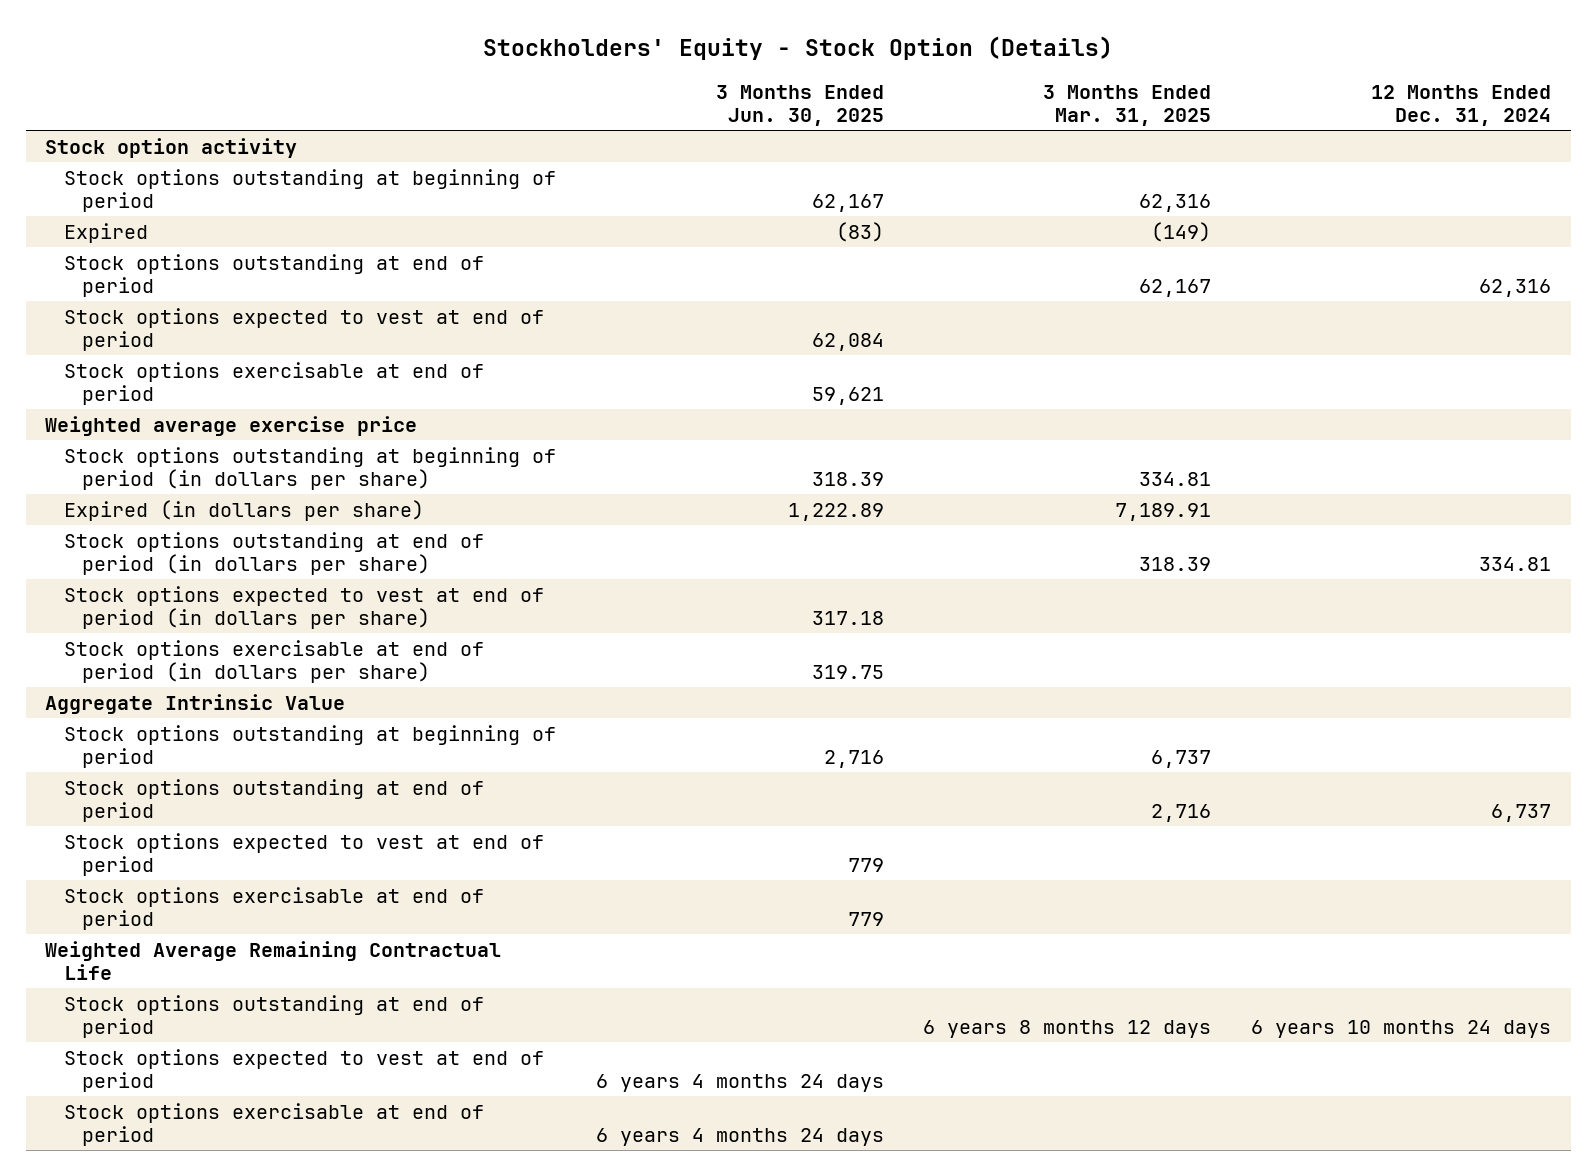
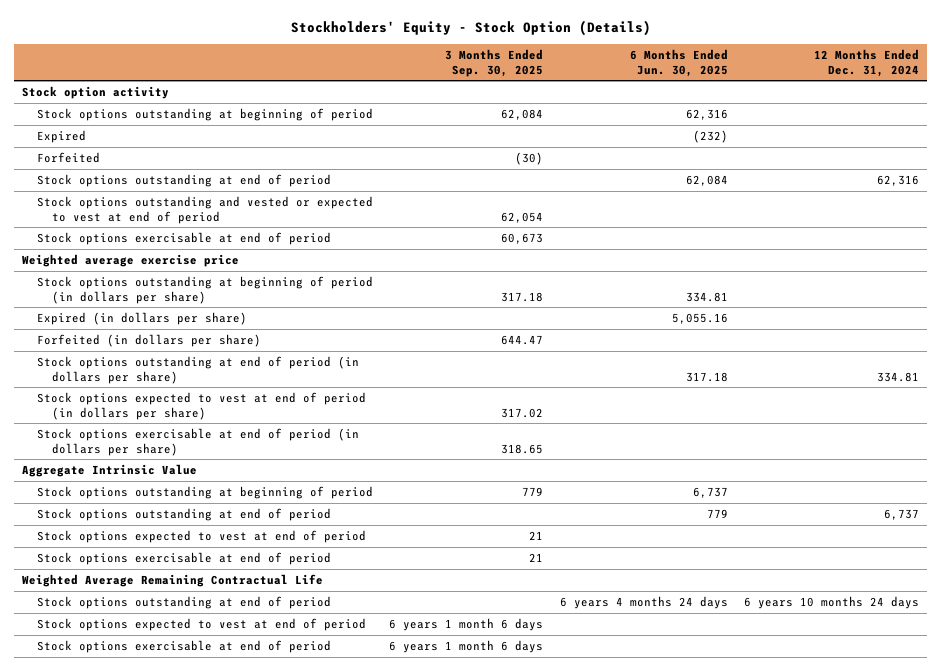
- | 3 Months Ended Jun. 30, 2025 | 3 Months Ended Mar. 31, 2025 | 12 Months Ended Dec. 31, 2024
+ | 3 Months Ended Sep. 30, 2025 | 6 Months Ended Jun. 30, 2025 | 12 Months Ended Dec. 31, 2024
+ Forfeited | (30) | |
- Stock options expected to vest at end of period | 62,084 | |
+ Stock options outstanding and vested or expected to vest at end of period | 62,054 | |
+ Forfeited (in dollars per share) | 644.47 | |

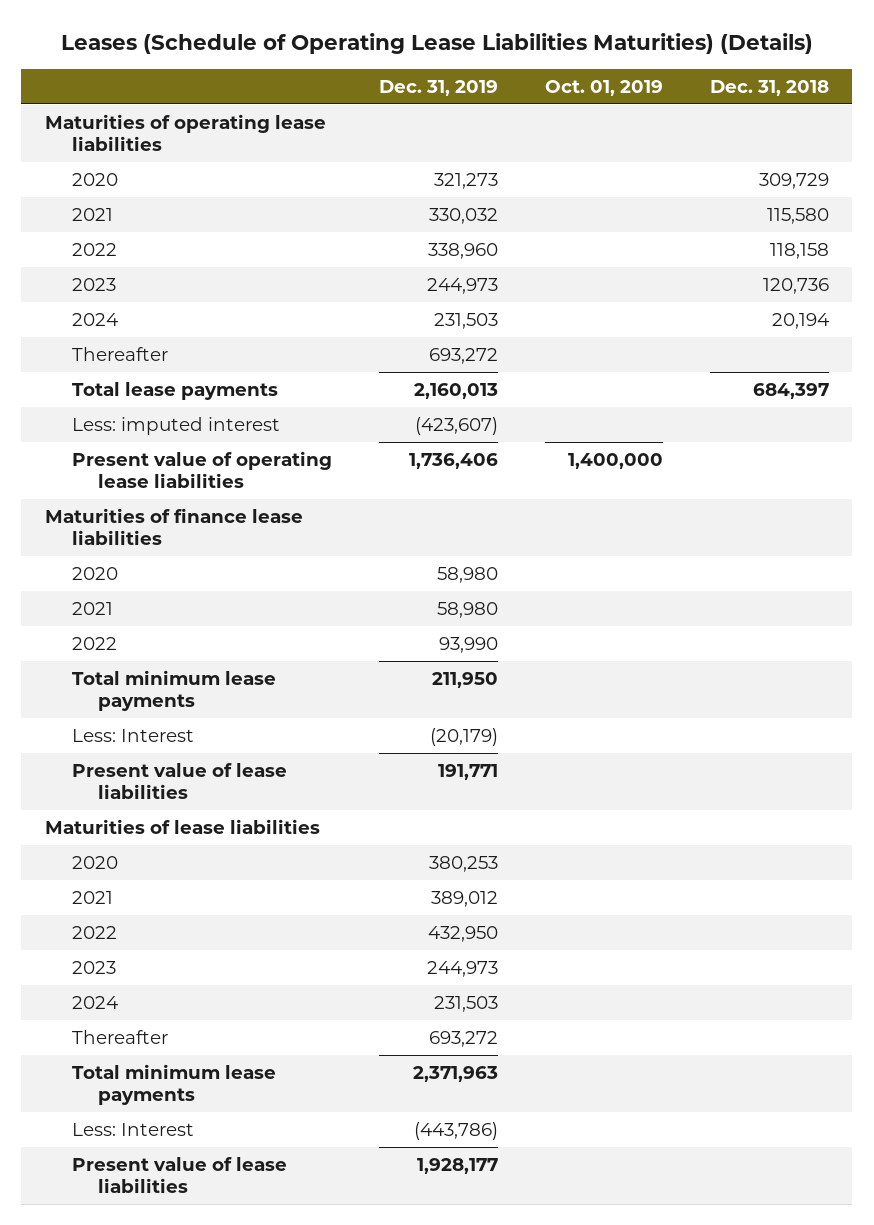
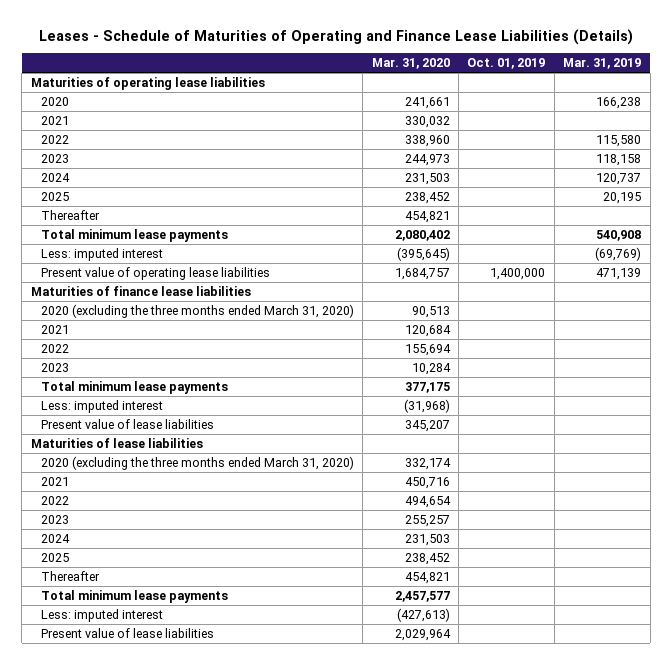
- Leases (Schedule of Operating Lease Liabilities Maturities) (Details)
+ Leases - Schedule of Maturities of Operating and Finance Lease Liabilities (Details)
- | Dec. 31, 2019 | Oct. 01, 2019 | Dec. 31, 2018
+ | Mar. 31, 2020 | Oct. 01, 2019 | Mar. 31, 2019
+ 2025 | 238,452 | | 20,195
- Total lease payments | 2,160,013 | | 684,397
+ Total minimum lease payments | 2,080,402 | | 540,908
- 2020 | 58,980 | |
+ 2020 (excluding the three months ended March 31, 2020) | 90,513 | |
+ 2023 | 10,284 | |
- Less: Interest | (20,179) | |
+ Less: imputed interest | (31,968) | |
- 2020 | 380,253 | |
+ 2020 (excluding the three months ended March 31, 2020) | 332,174 | |
+ 2025 | 238,452 | |
- Less: Interest | (443,786) | |
+ Less: imputed interest | (427,613) | |

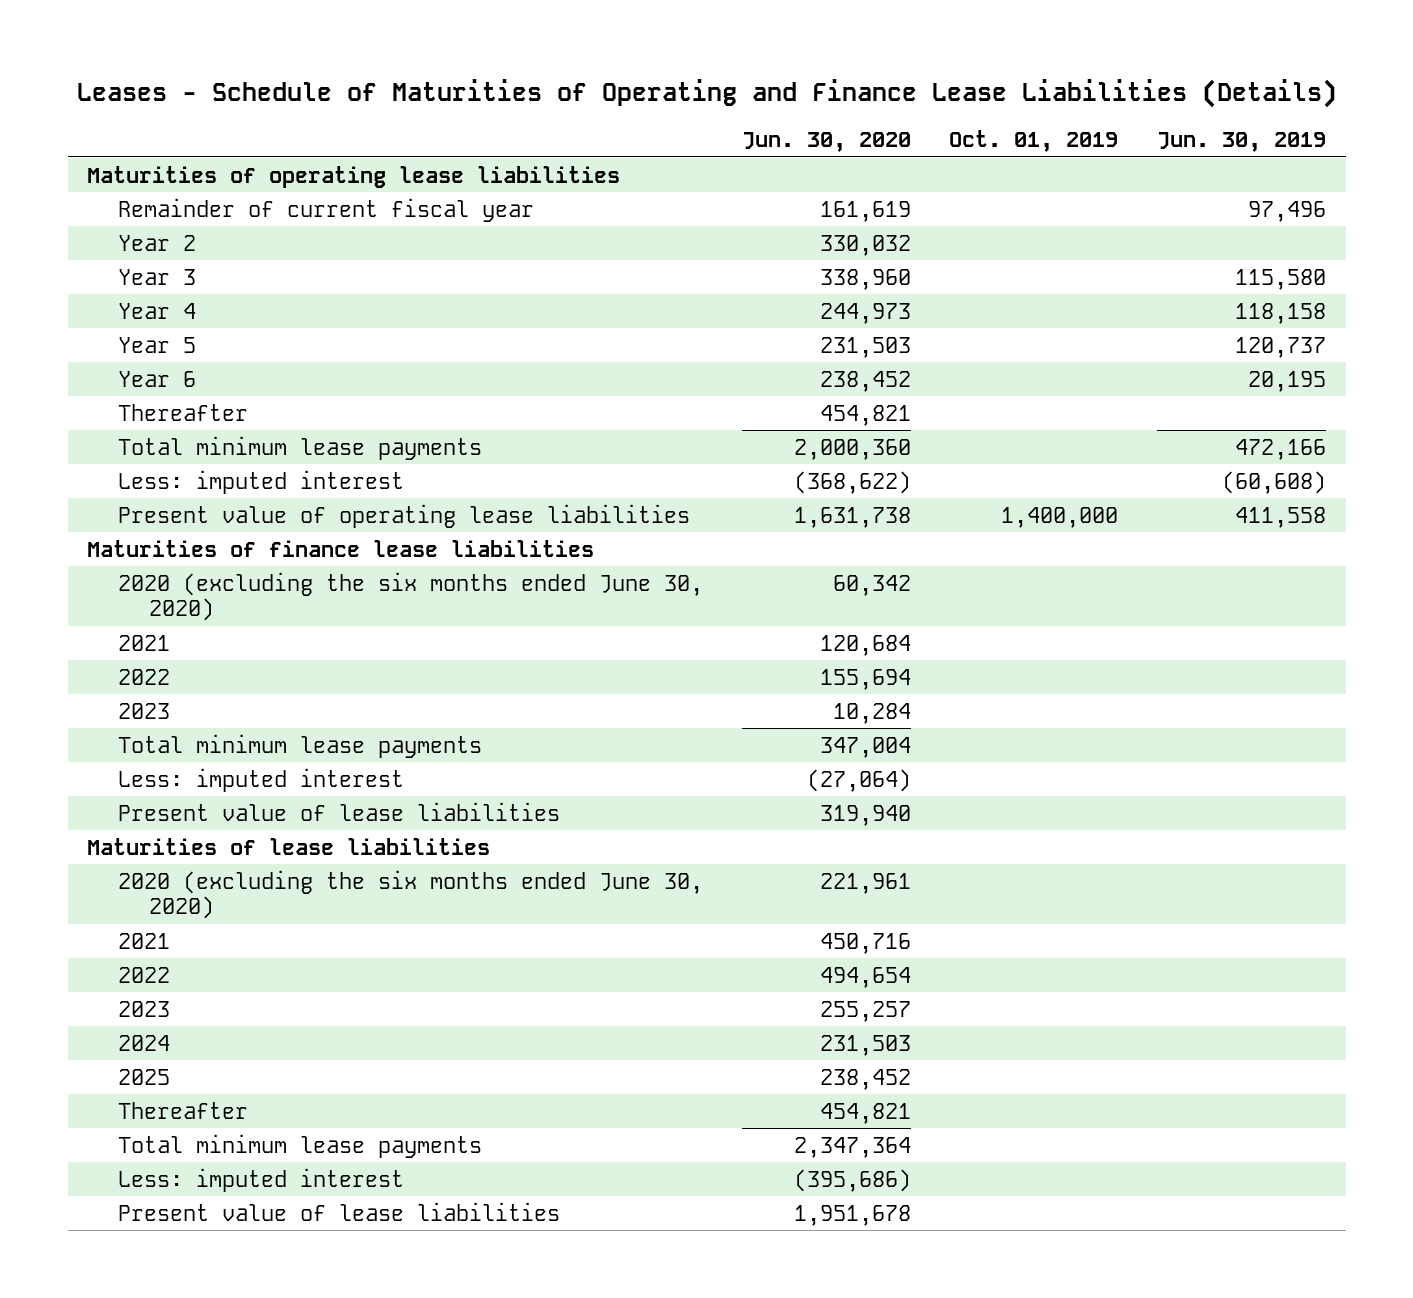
- | Mar. 31, 2020 | Oct. 01, 2019 | Mar. 31, 2019
+ | Jun. 30, 2020 | Oct. 01, 2019 | Jun. 30, 2019
- 2020 | 241,661 | | 166,238
- 2021 | 330,032 | |
- 2022 | 338,960 | | 115,580
- 2023 | 244,973 | | 118,158
- 2024 | 231,503 | | 120,737
- 2025 | 238,452 | | 20,195
+ Remainder of current fiscal year | 161,619 | | 97,496
+ Year 2 | 330,032 | |
+ Year 3 | 338,960 | | 115,580
+ Year 4 | 244,973 | | 118,158
+ Year 5 | 231,503 | | 120,737
+ Year 6 | 238,452 | | 20,195
- 2020 (excluding the three months ended March 31, 2020) | 90,513 | |
+ 2020 (excluding the six months ended June 30, 2020) | 60,342 | |
- 2020 (excluding the three months ended March 31, 2020) | 332,174 | |
+ 2020 (excluding the six months ended June 30, 2020) | 221,961 | |

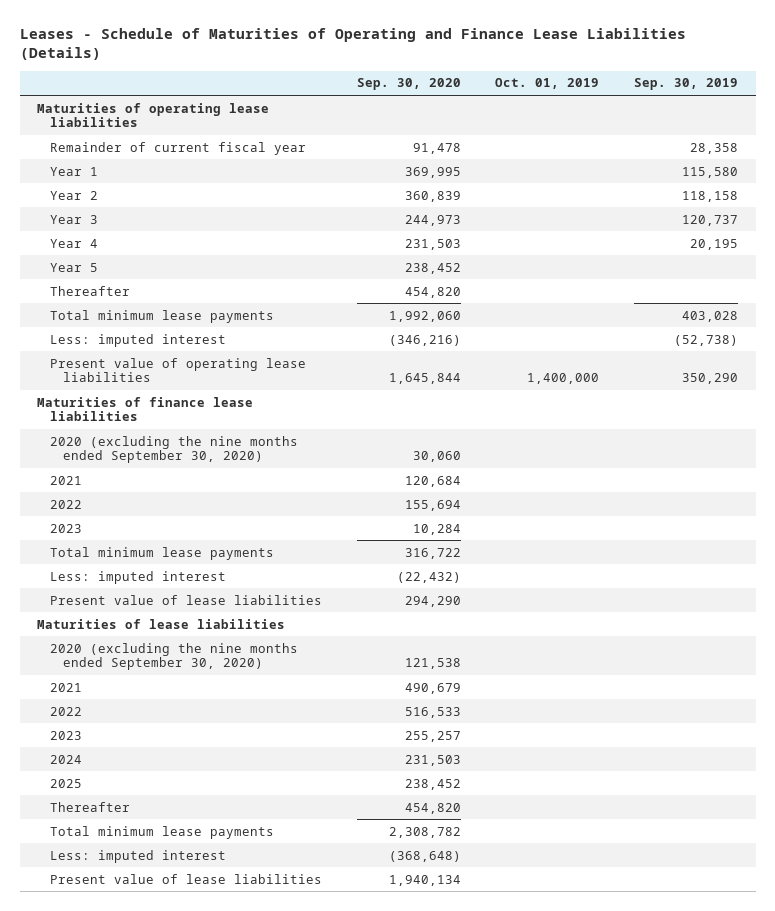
- | Jun. 30, 2020 | Oct. 01, 2019 | Jun. 30, 2019
+ | Sep. 30, 2020 | Oct. 01, 2019 | Sep. 30, 2019
+ Year 1 | 369,995 | | 115,580
- Year 6 | 238,452 | | 20,195
- 2020 (excluding the six months ended June 30, 2020) | 60,342 | |
+ 2020 (excluding the nine months ended September 30, 2020) | 30,060 | |
- 2020 (excluding the six months ended June 30, 2020) | 221,961 | |
+ 2020 (excluding the nine months ended September 30, 2020) | 121,538 | |

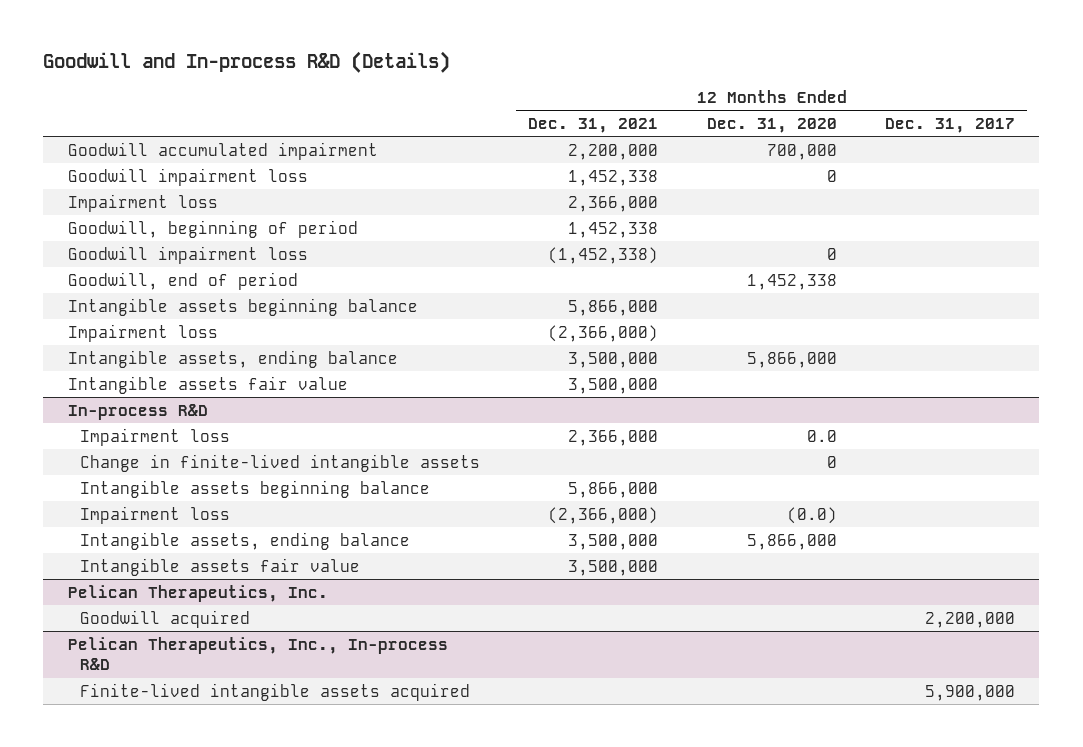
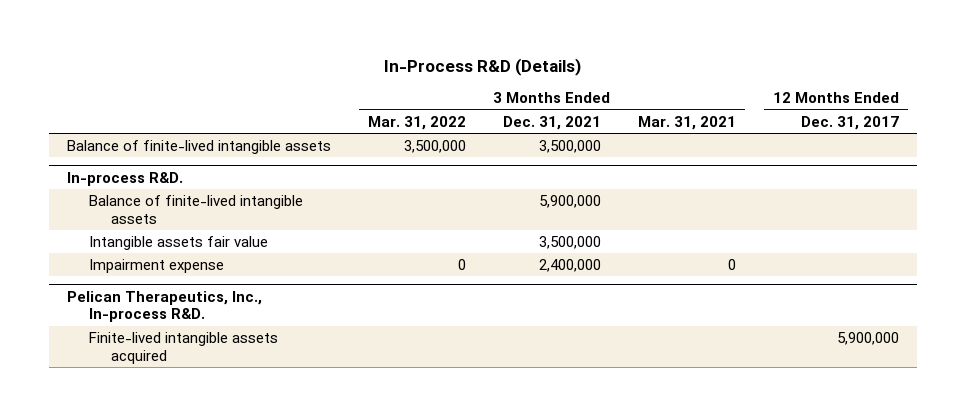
- Goodwill and In-process R&D (Details)
+ In-Process R&D (Details)
- | 12 Months Ended Dec. 31, 2021 | 12 Months Ended Dec. 31, 2020 | 12 Months Ended Dec. 31, 2017
+ | 3 Months Ended Mar. 31, 2022 | 3 Months Ended Dec. 31, 2021 | 3 Months Ended Mar. 31, 2021 | 12 Months Ended Dec. 31, 2017
- Goodwill accumulated impairment | 2,200,000 | 700,000 |
- Goodwill impairment loss | 1,452,338 | 0 |
- Impairment loss | 2,366,000 | |
- Goodwill, beginning of period | 1,452,338 | |
- Goodwill impairment loss | (1,452,338) | 0 |
- Goodwill, end of period | | 1,452,338 |
- Intangible assets beginning balance | 5,866,000 | |
- Impairment loss | (2,366,000) | |
- Intangible assets, ending balance | 3,500,000 | 5,866,000 |
- Intangible assets fair value | 3,500,000 | |
- In-process R&D
- Impairment loss | 2,366,000 | 0.0 |
- Change in finite-lived intangible assets | | 0 |
- Intangible assets beginning balance | 5,866,000 | |
- Impairment loss | (2,366,000) | (0.0) |
- Intangible assets, ending balance | 3,500,000 | 5,866,000 |
+ Balance of finite-lived intangible assets | 3,500,000 | 3,500,000 | |
+ In-process R&D.
+ Balance of finite-lived intangible assets | | 5,900,000 | |
- Pelican Therapeutics, Inc.
- Goodwill acquired | | | 2,200,000
- Pelican Therapeutics, Inc., In-process R&D
+ Impairment expense | 0 | 2,400,000 | 0 |
+ Pelican Therapeutics, Inc., In-process R&D.

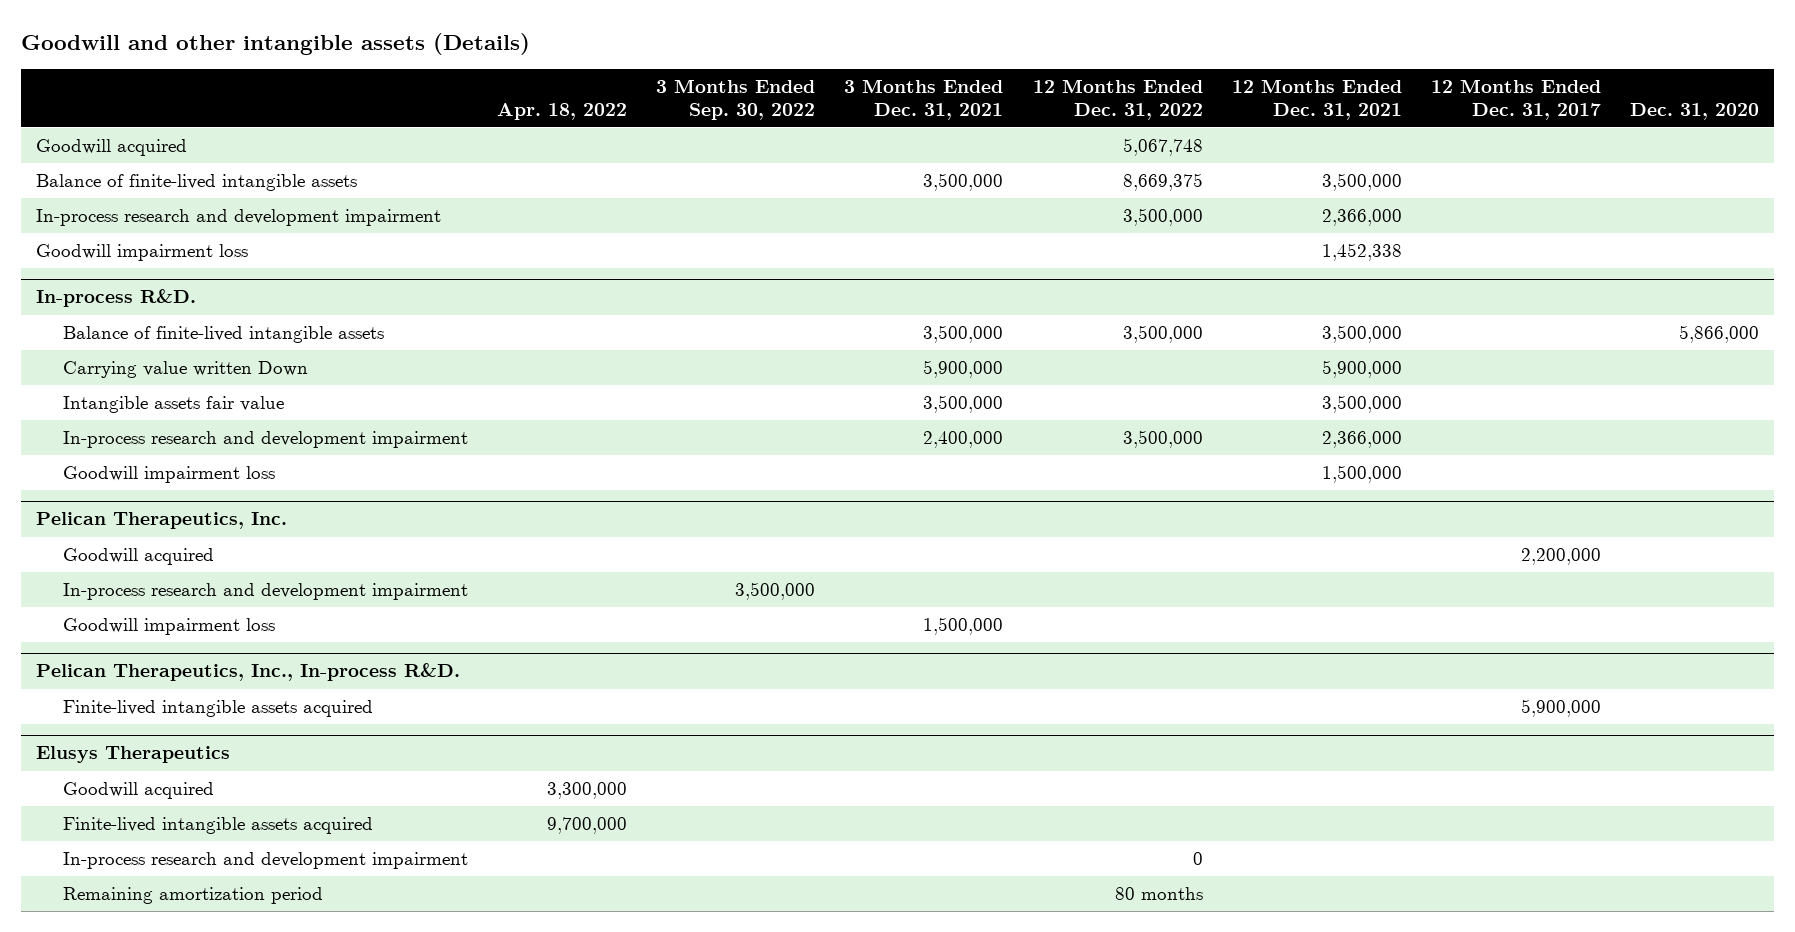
- In-Process R&D (Details)
+ Goodwill and other intangible assets (Details)
- | 3 Months Ended Mar. 31, 2022 | 3 Months Ended Dec. 31, 2021 | 3 Months Ended Mar. 31, 2021 | 12 Months Ended Dec. 31, 2017
+ | Apr. 18, 2022 | 3 Months Ended Sep. 30, 2022 | 3 Months Ended Dec. 31, 2021 | 12 Months Ended Dec. 31, 2022 | 12 Months Ended Dec. 31, 2021 | 12 Months Ended Dec. 31, 2017 | Dec. 31, 2020
+ Goodwill acquired | | | | 5,067,748 | | |
+ In-process research and development impairment | | | | 3,500,000 | 2,366,000 | |
+ Goodwill impairment loss | | | | | 1,452,338 | |
@ In-process R&D.
- Balance of finite-lived intangible assets | | 5,900,000 | |
+ Balance of finite-lived intangible assets | | | 3,500,000 | 3,500,000 | 3,500,000 | | 5,866,000
+ Carrying value written Down | | | 5,900,000 | | 5,900,000 | |
- Impairment expense | 0 | 2,400,000 | 0 |
+ In-process research and development impairment | | | 2,400,000 | 3,500,000 | 2,366,000 | |
+ Goodwill impairment loss | | | | | 1,500,000 | |
+ Pelican Therapeutics, Inc.
+ Goodwill acquired | | | | | | 2,200,000 |
+ In-process research and development impairment | | 3,500,000 | | | | |
+ Goodwill impairment loss | | | 1,500,000 | | | |
+ Elusys Therapeutics
+ Goodwill acquired | 3,300,000 | | | | | |
+ Finite-lived intangible assets acquired | 9,700,000 | | | | | |
+ In-process research and development impairment | | | | 0 | | |
+ Remaining amortization period | | | | 80 months | | |

